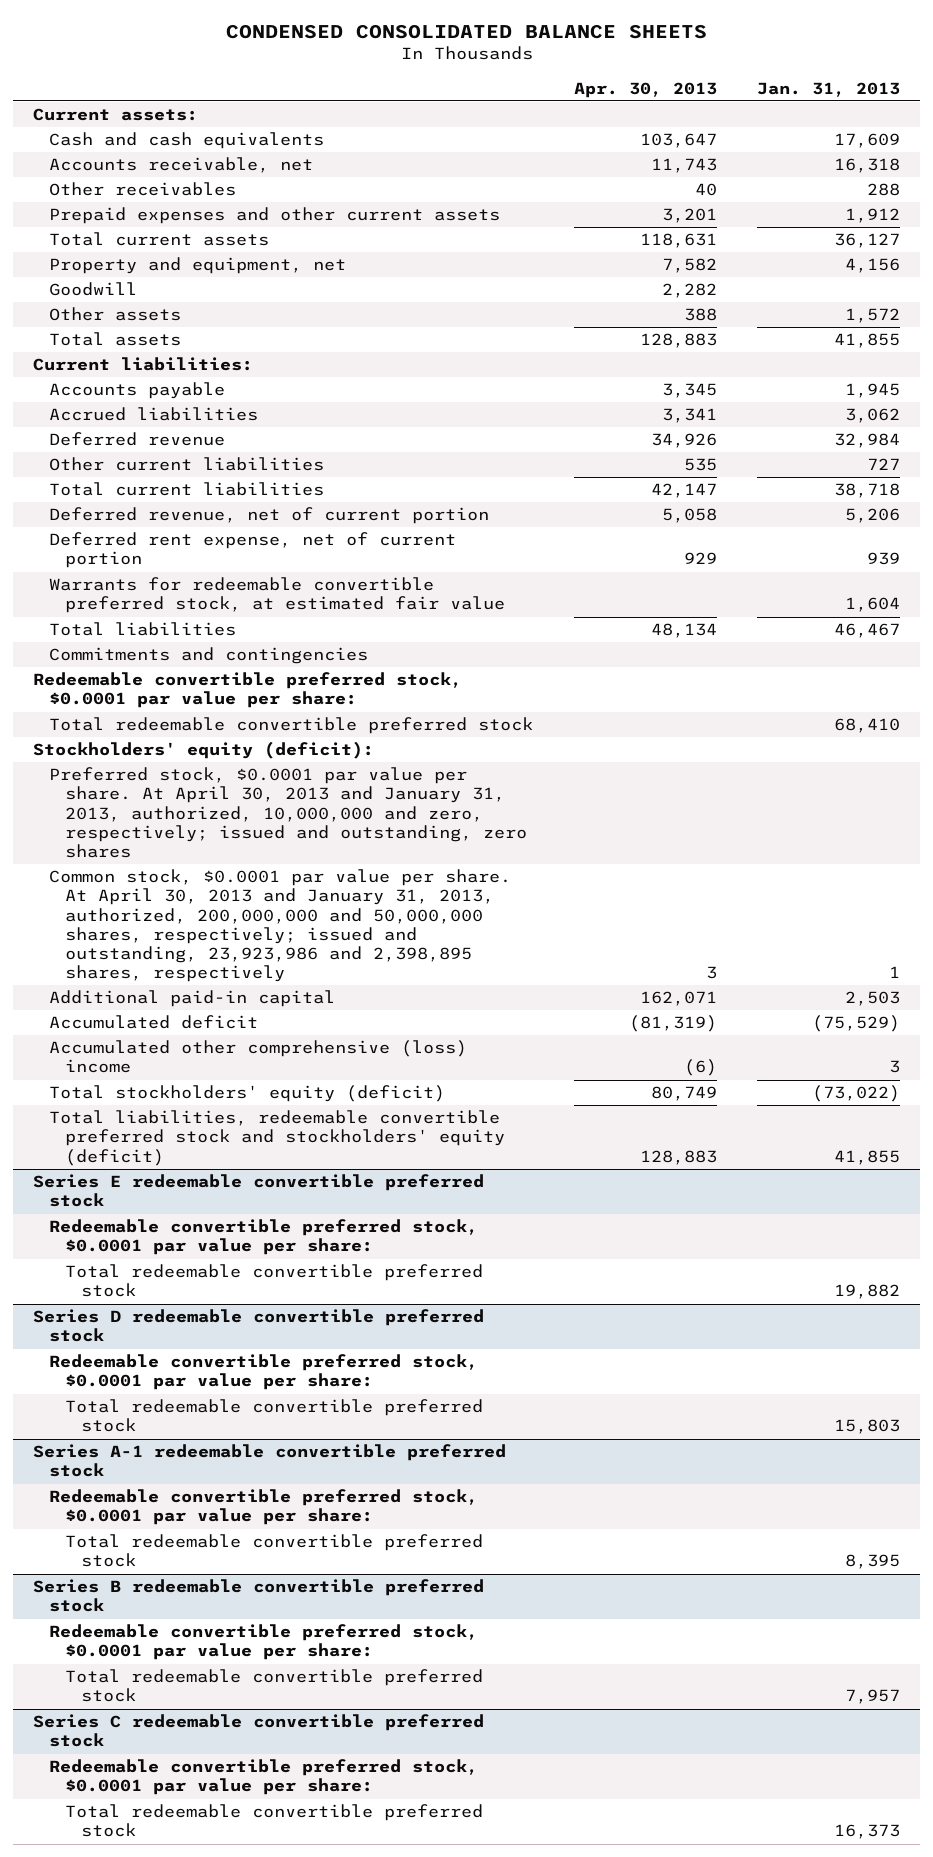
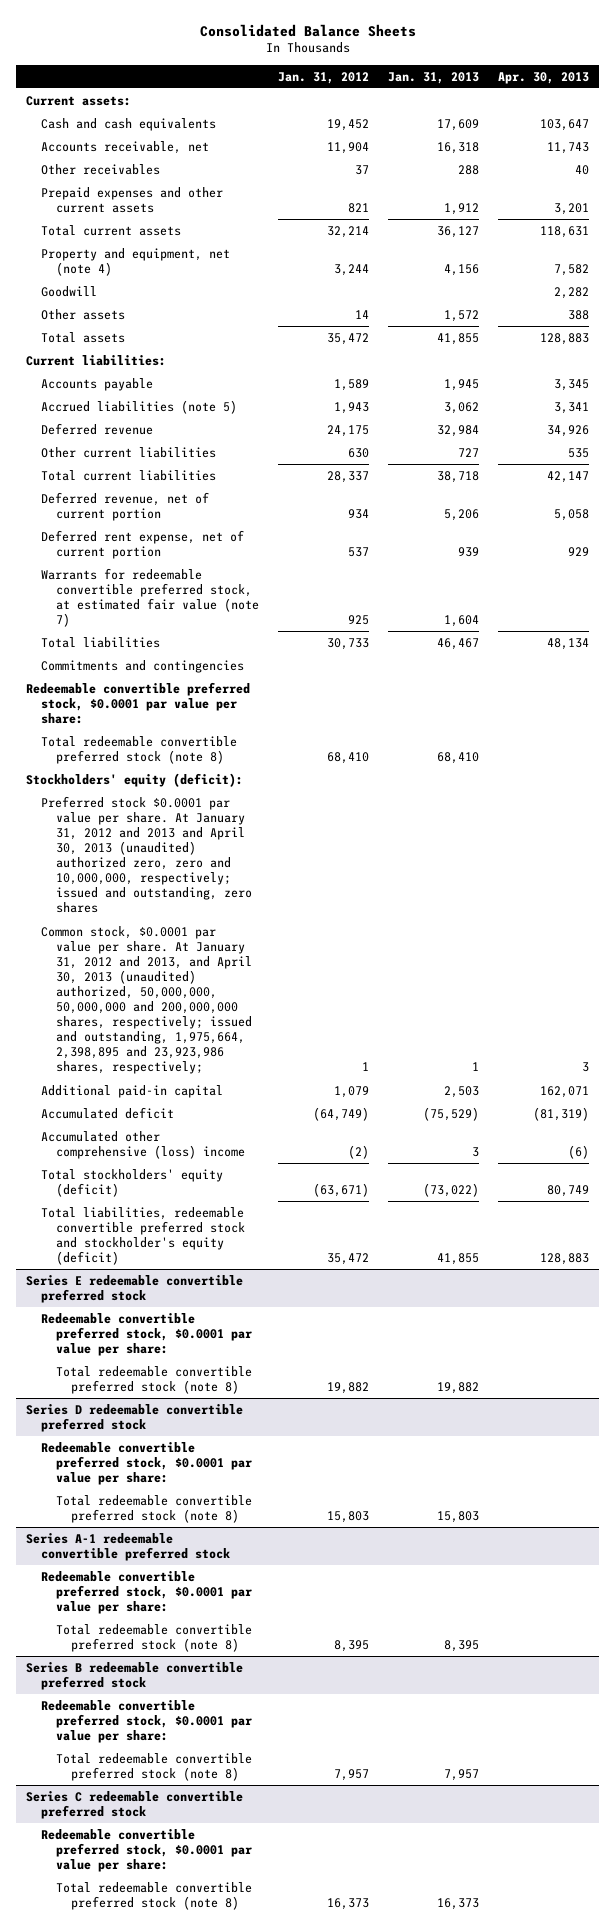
- CONDENSED CONSOLIDATED BALANCE SHEETS
+ Consolidated Balance Sheets
- | Apr. 30, 2013 | Jan. 31, 2013
+ | Jan. 31, 2012 | Jan. 31, 2013 | Apr. 30, 2013
- Property and equipment, net | 7,582 | 4,156
+ Property and equipment, net (note 4) | 3,244 | 4,156 | 7,582
- Accrued liabilities | 3,341 | 3,062
+ Accrued liabilities (note 5) | 1,943 | 3,062 | 3,341
- Warrants for redeemable convertible preferred stock, at estimated fair value | | 1,604
+ Warrants for redeemable convertible preferred stock, at estimated fair value (note 7) | 925 | 1,604 |
- Total redeemable convertible preferred stock | | 68,410
+ Total redeemable convertible preferred stock (note 8) | 68,410 | 68,410 |
- Preferred stock, $0.0001 par value per share. At April 30, 2013 and January 31, 2013, authorized, 10,000,000 and zero, respectively; issued and outstanding, zero shares
- Common stock, $0.0001 par value per share. At April 30, 2013 and January 31, 2013, authorized, 200,000,000 and 50,000,000 shares, respectively; issued and outstanding, 23,923,986 and 2,398,895 shares, respectively | 3 | 1
+ Preferred stock $0.0001 par value per share. At January 31, 2012 and 2013 and April 30, 2013 (unaudited) authorized zero, zero and 10,000,000, respectively; issued and outstanding, zero shares
+ Common stock, $0.0001 par value per share. At January 31, 2012 and 2013, and April 30, 2013 (unaudited) authorized, 50,000,000, 50,000,000 and 200,000,000 shares, respectively; issued and outstanding, 1,975,664, 2,398,895 and 23,923,986 shares, respectively; | 1 | 1 | 3
- Total liabilities, redeemable convertible preferred stock and stockholders' equity (deficit) | 128,883 | 41,855
+ Total liabilities, redeemable convertible preferred stock and stockholder's equity (deficit) | 35,472 | 41,855 | 128,883
@ Series E redeemable convertible preferred stock
- Total redeemable convertible preferred stock | | 19,882
+ Total redeemable convertible preferred stock (note 8) | 19,882 | 19,882 |
@ Series D redeemable convertible preferred stock
- Total redeemable convertible preferred stock | | 15,803
+ Total redeemable convertible preferred stock (note 8) | 15,803 | 15,803 |
@ Series A-1 redeemable convertible preferred stock
- Total redeemable convertible preferred stock | | 8,395
+ Total redeemable convertible preferred stock (note 8) | 8,395 | 8,395 |
@ Series B redeemable convertible preferred stock
- Total redeemable convertible preferred stock | | 7,957
+ Total redeemable convertible preferred stock (note 8) | 7,957 | 7,957 |
@ Series C redeemable convertible preferred stock
- Total redeemable convertible preferred stock | | 16,373
+ Total redeemable convertible preferred stock (note 8) | 16,373 | 16,373 |

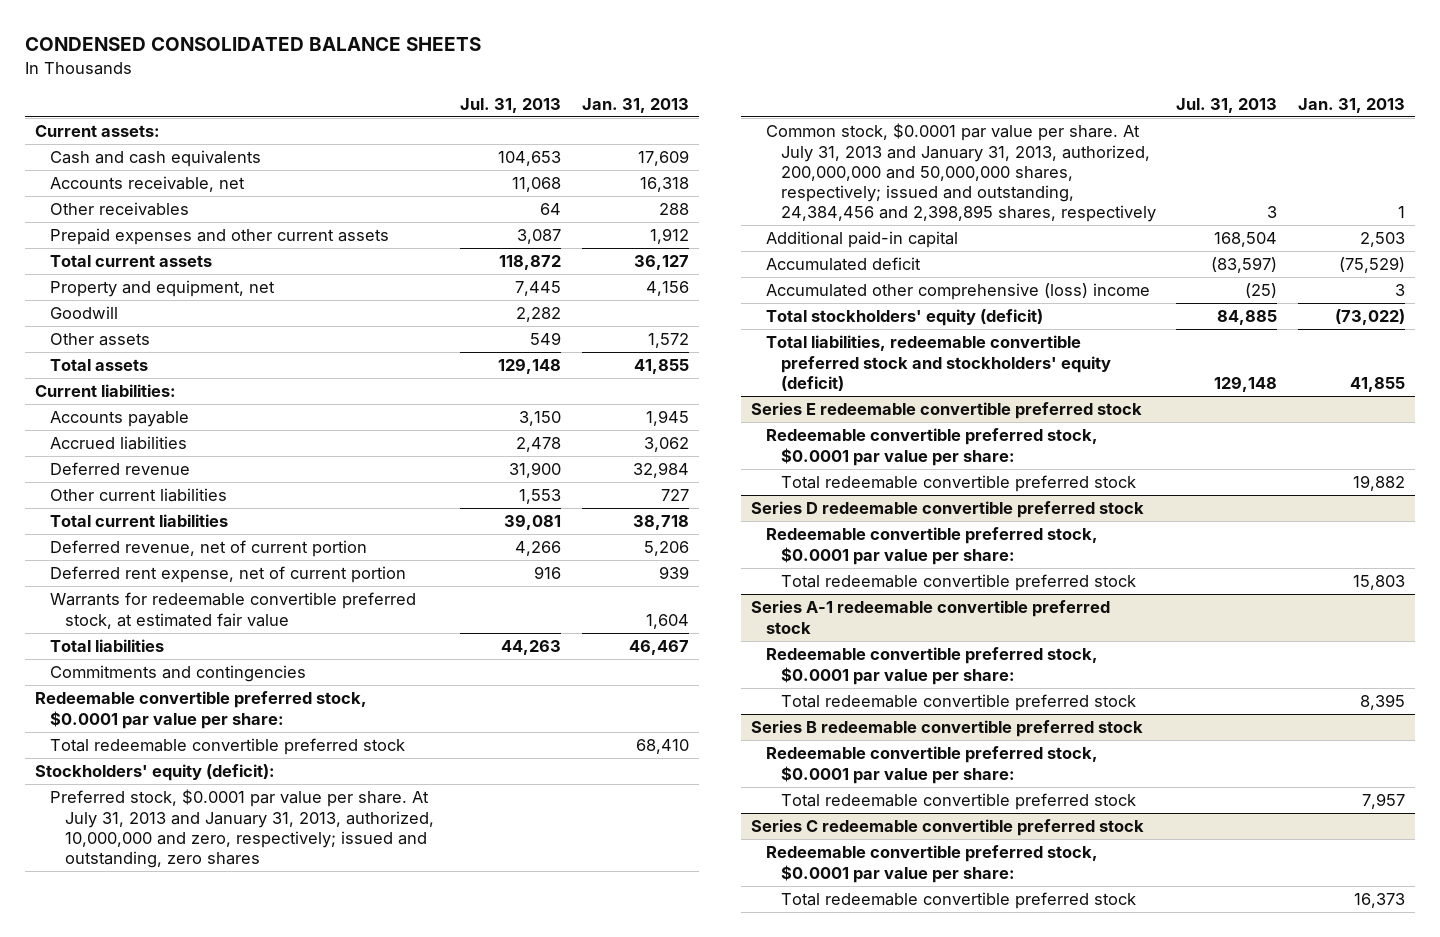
- Consolidated Balance Sheets
+ CONDENSED CONSOLIDATED BALANCE SHEETS
- | Jan. 31, 2012 | Jan. 31, 2013 | Apr. 30, 2013
+ | Jul. 31, 2013 | Jan. 31, 2013
- Property and equipment, net (note 4) | 3,244 | 4,156 | 7,582
+ Property and equipment, net | 7,445 | 4,156
- Accrued liabilities (note 5) | 1,943 | 3,062 | 3,341
+ Accrued liabilities | 2,478 | 3,062
- Warrants for redeemable convertible preferred stock, at estimated fair value (note 7) | 925 | 1,604 |
+ Warrants for redeemable convertible preferred stock, at estimated fair value | | 1,604
- Total redeemable convertible preferred stock (note 8) | 68,410 | 68,410 |
+ Total redeemable convertible preferred stock | | 68,410
- Preferred stock $0.0001 par value per share. At January 31, 2012 and 2013 and April 30, 2013 (unaudited) authorized zero, zero and 10,000,000, respectively; issued and outstanding, zero shares
- Common stock, $0.0001 par value per share. At January 31, 2012 and 2013, and April 30, 2013 (unaudited) authorized, 50,000,000, 50,000,000 and 200,000,000 shares, respectively; issued and outstanding, 1,975,664, 2,398,895 and 23,923,986 shares, respectively; | 1 | 1 | 3
+ Preferred stock, $0.0001 par value per share. At July 31, 2013 and January 31, 2013, authorized, 10,000,000 and zero, respectively; issued and outstanding, zero shares
+ Common stock, $0.0001 par value per share. At July 31, 2013 and January 31, 2013, authorized, 200,000,000 and 50,000,000 shares, respectively; issued and outstanding, 24,384,456 and 2,398,895 shares, respectively | 3 | 1
- Total liabilities, redeemable convertible preferred stock and stockholder's equity (deficit) | 35,472 | 41,855 | 128,883
+ Total liabilities, redeemable convertible preferred stock and stockholders' equity (deficit) | 129,148 | 41,855
@ Series E redeemable convertible preferred stock
- Total redeemable convertible preferred stock (note 8) | 19,882 | 19,882 |
+ Total redeemable convertible preferred stock | | 19,882
@ Series D redeemable convertible preferred stock
- Total redeemable convertible preferred stock (note 8) | 15,803 | 15,803 |
+ Total redeemable convertible preferred stock | | 15,803
@ Series A-1 redeemable convertible preferred stock
- Total redeemable convertible preferred stock (note 8) | 8,395 | 8,395 |
+ Total redeemable convertible preferred stock | | 8,395
@ Series B redeemable convertible preferred stock
- Total redeemable convertible preferred stock (note 8) | 7,957 | 7,957 |
+ Total redeemable convertible preferred stock | | 7,957
@ Series C redeemable convertible preferred stock
- Total redeemable convertible preferred stock (note 8) | 16,373 | 16,373 |
+ Total redeemable convertible preferred stock | | 16,373

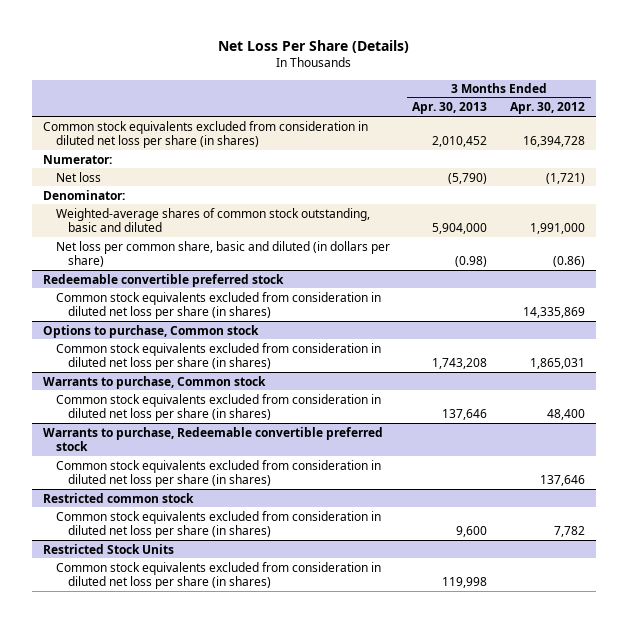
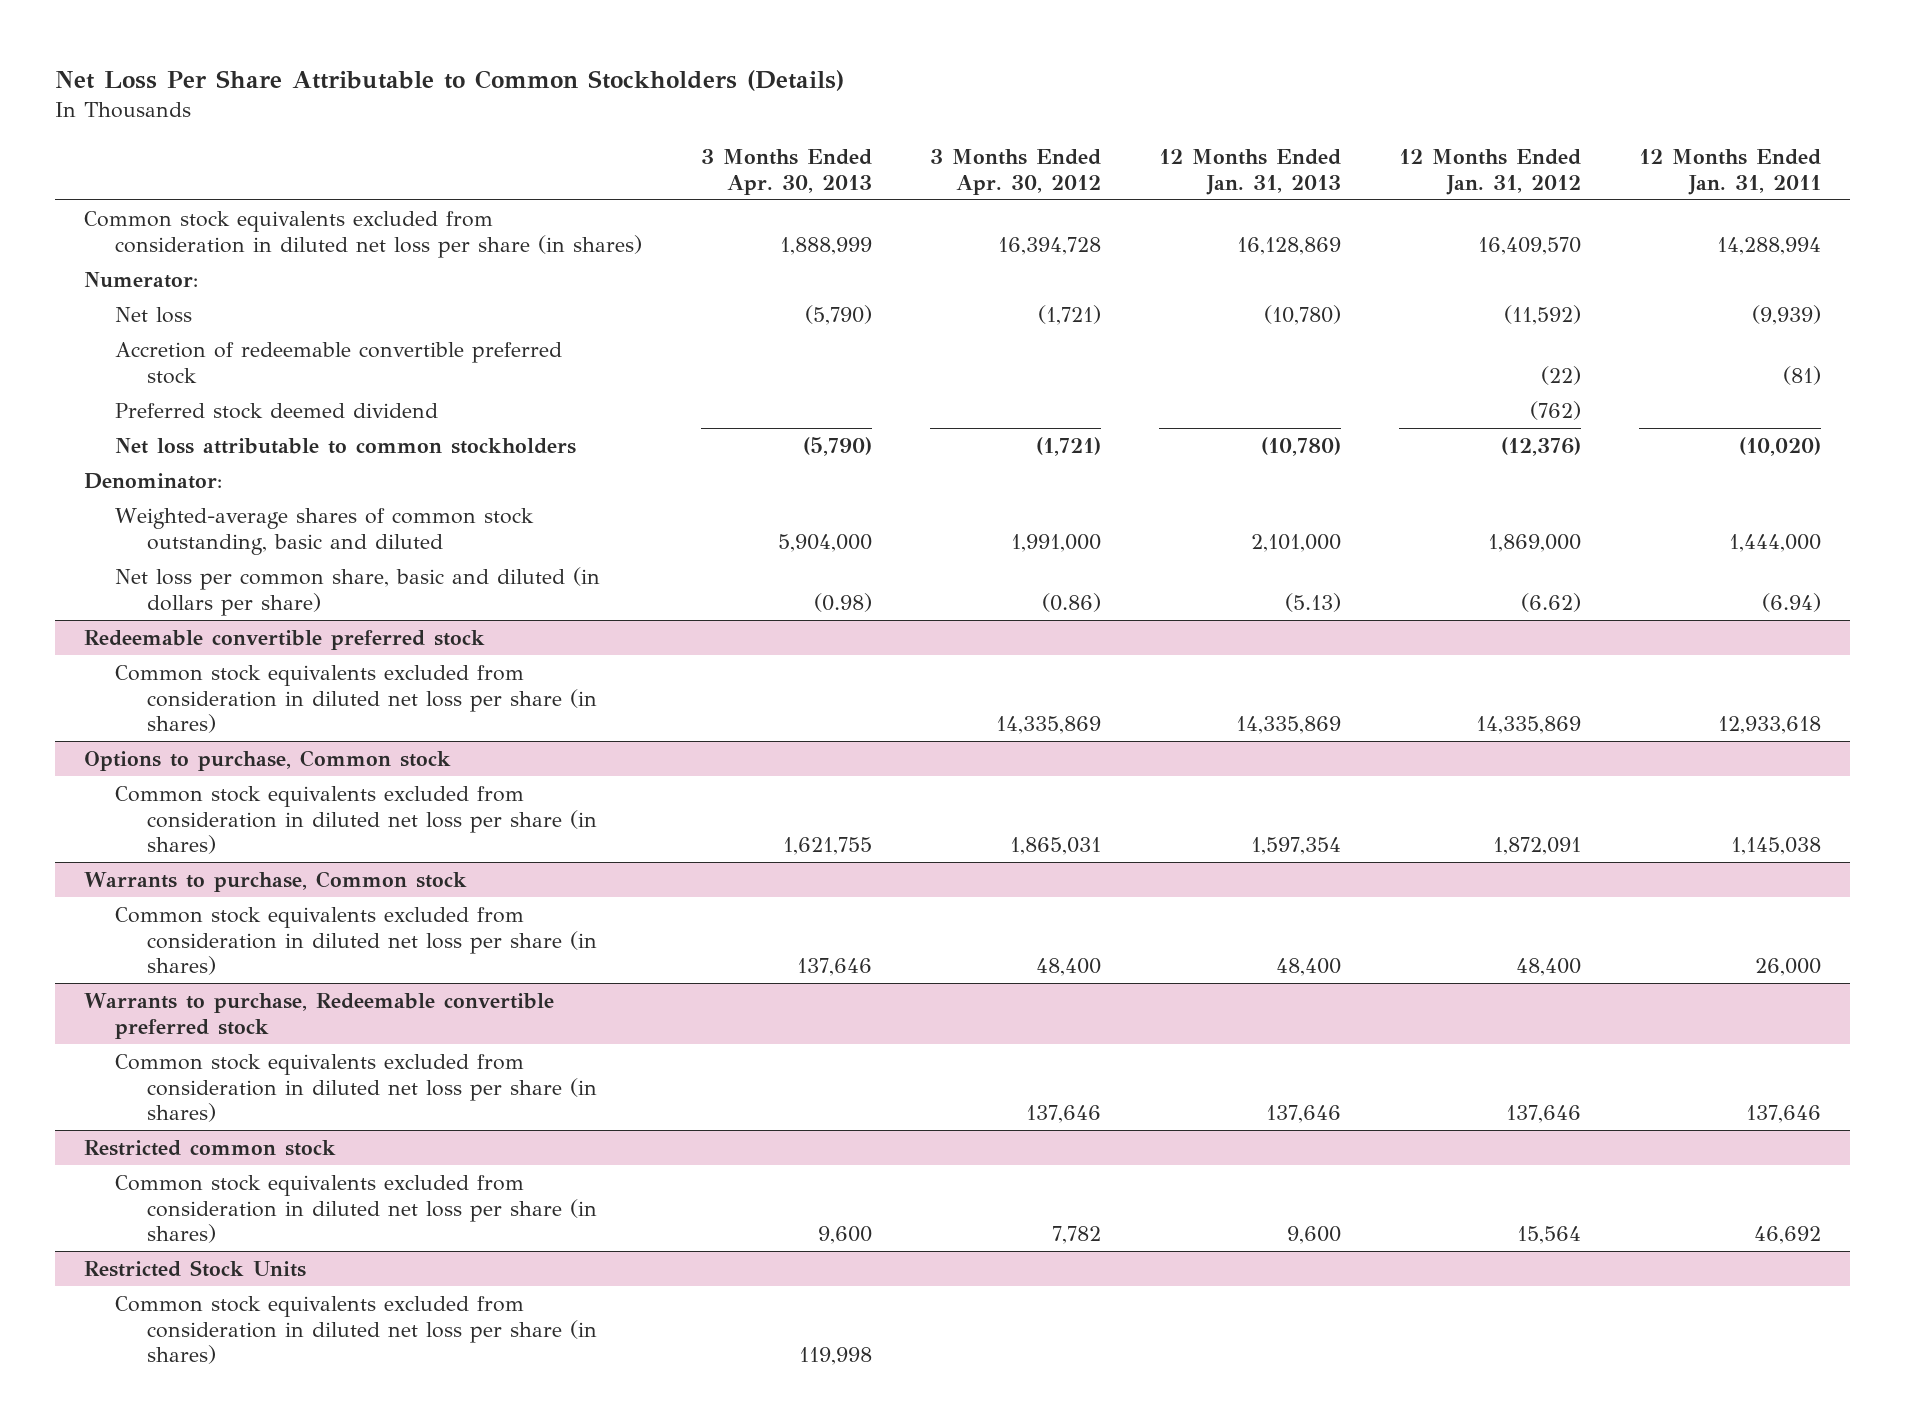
- Net Loss Per Share (Details)
+ Net Loss Per Share Attributable to Common Stockholders (Details)
- | 3 Months Ended Apr. 30, 2013 | 3 Months Ended Apr. 30, 2012
+ | 3 Months Ended Apr. 30, 2013 | 3 Months Ended Apr. 30, 2012 | 12 Months Ended Jan. 31, 2013 | 12 Months Ended Jan. 31, 2012 | 12 Months Ended Jan. 31, 2011
- Common stock equivalents excluded from consideration in diluted net loss per share (in shares) | 2,010,452 | 16,394,728
+ Common stock equivalents excluded from consideration in diluted net loss per share (in shares) | 1,888,999 | 16,394,728 | 16,128,869 | 16,409,570 | 14,288,994
+ Accretion of redeemable convertible preferred stock | | | | (22) | (81)
+ Preferred stock deemed dividend | | | | (762) |
+ Net loss attributable to common stockholders | (5,790) | (1,721) | (10,780) | (12,376) | (10,020)
@ Options to purchase, Common stock
- Common stock equivalents excluded from consideration in diluted net loss per share (in shares) | 1,743,208 | 1,865,031
+ Common stock equivalents excluded from consideration in diluted net loss per share (in shares) | 1,621,755 | 1,865,031 | 1,597,354 | 1,872,091 | 1,145,038

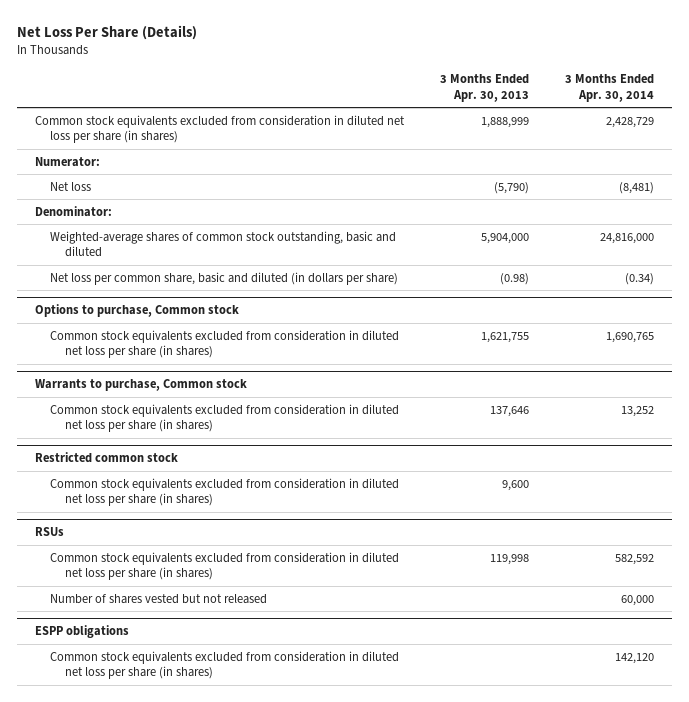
- Net Loss Per Share Attributable to Common Stockholders (Details)
+ Net Loss Per Share (Details)
- | 3 Months Ended Apr. 30, 2013 | 3 Months Ended Apr. 30, 2012 | 12 Months Ended Jan. 31, 2013 | 12 Months Ended Jan. 31, 2012 | 12 Months Ended Jan. 31, 2011
+ | 3 Months Ended Apr. 30, 2013 | 3 Months Ended Apr. 30, 2014
- Accretion of redeemable convertible preferred stock | | | | (22) | (81)
- Preferred stock deemed dividend | | | | (762) |
- Net loss attributable to common stockholders | (5,790) | (1,721) | (10,780) | (12,376) | (10,020)
- Redeemable convertible preferred stock
- Common stock equivalents excluded from consideration in diluted net loss per share (in shares) | | 14,335,869 | 14,335,869 | 14,335,869 | 12,933,618
- Warrants to purchase, Redeemable convertible preferred stock
- Common stock equivalents excluded from consideration in diluted net loss per share (in shares) | | 137,646 | 137,646 | 137,646 | 137,646
- Restricted Stock Units
+ RSUs
+ Number of shares vested but not released | | 60,000
+ ESPP obligations
+ Common stock equivalents excluded from consideration in diluted net loss per share (in shares) | | 142,120

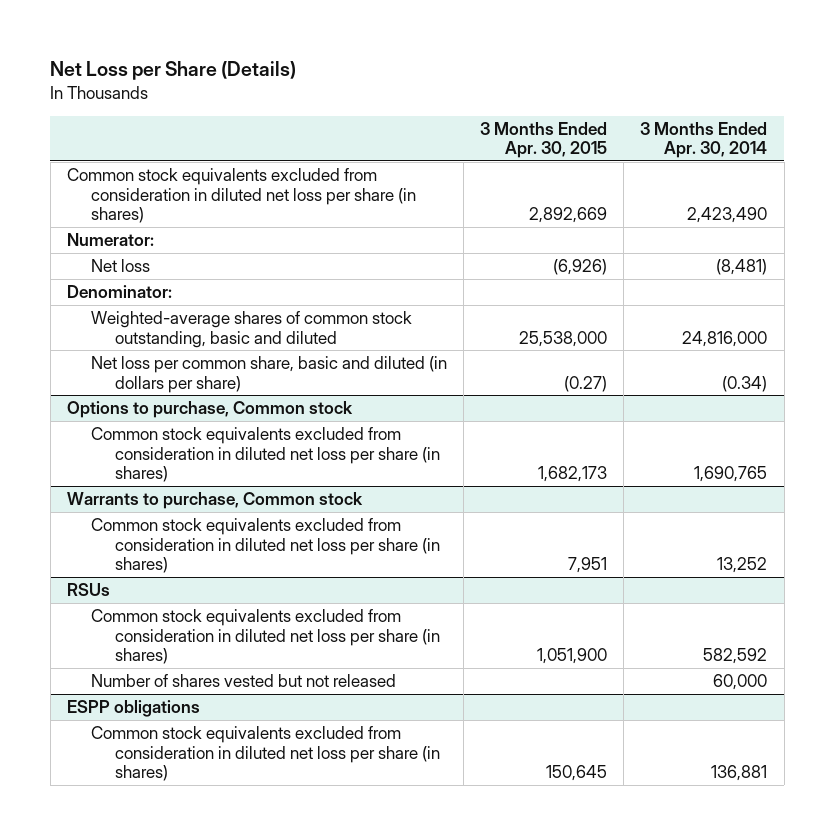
- Net Loss Per Share (Details)
+ Net Loss per Share (Details)
- | 3 Months Ended Apr. 30, 2013 | 3 Months Ended Apr. 30, 2014
+ | 3 Months Ended Apr. 30, 2015 | 3 Months Ended Apr. 30, 2014
- Common stock equivalents excluded from consideration in diluted net loss per share (in shares) | 1,888,999 | 2,428,729
+ Common stock equivalents excluded from consideration in diluted net loss per share (in shares) | 2,892,669 | 2,423,490
- Restricted common stock
- Common stock equivalents excluded from consideration in diluted net loss per share (in shares) | 9,600 |
@ ESPP obligations
- Common stock equivalents excluded from consideration in diluted net loss per share (in shares) | | 142,120
+ Common stock equivalents excluded from consideration in diluted net loss per share (in shares) | 150,645 | 136,881

